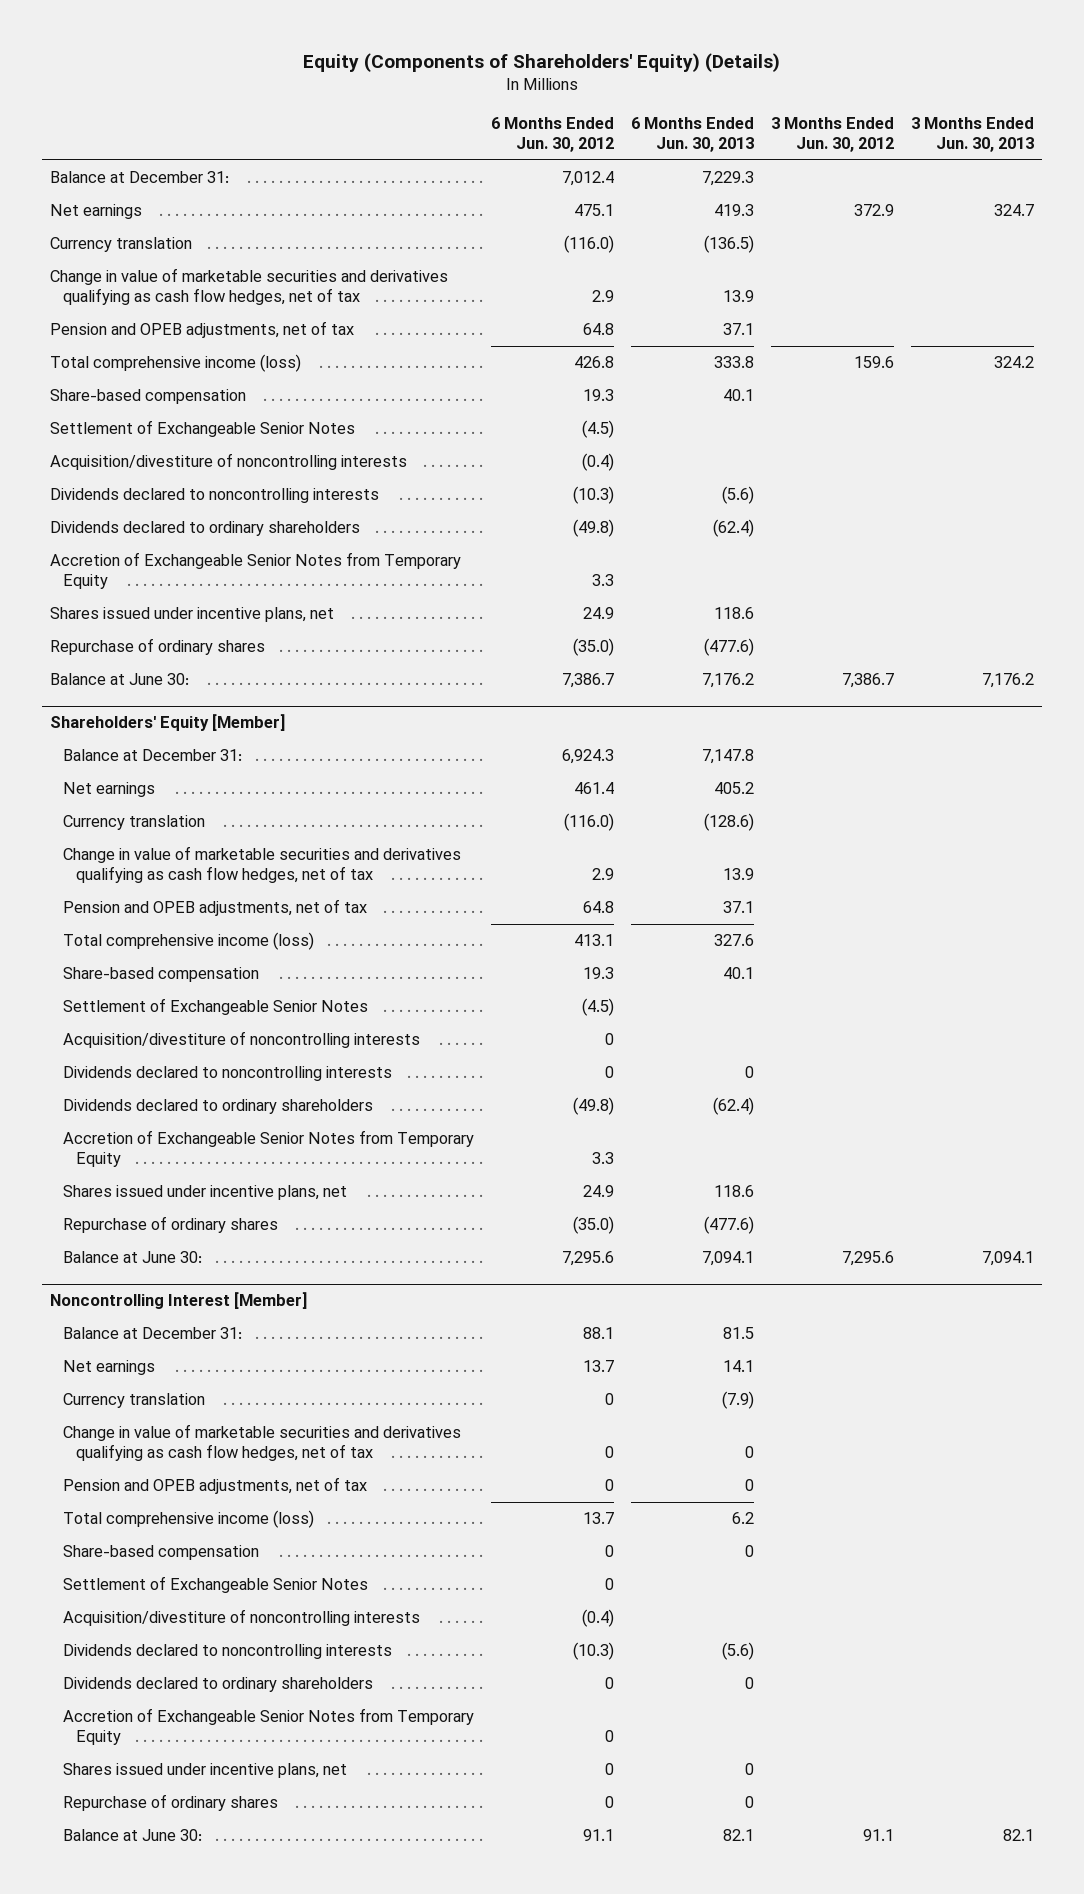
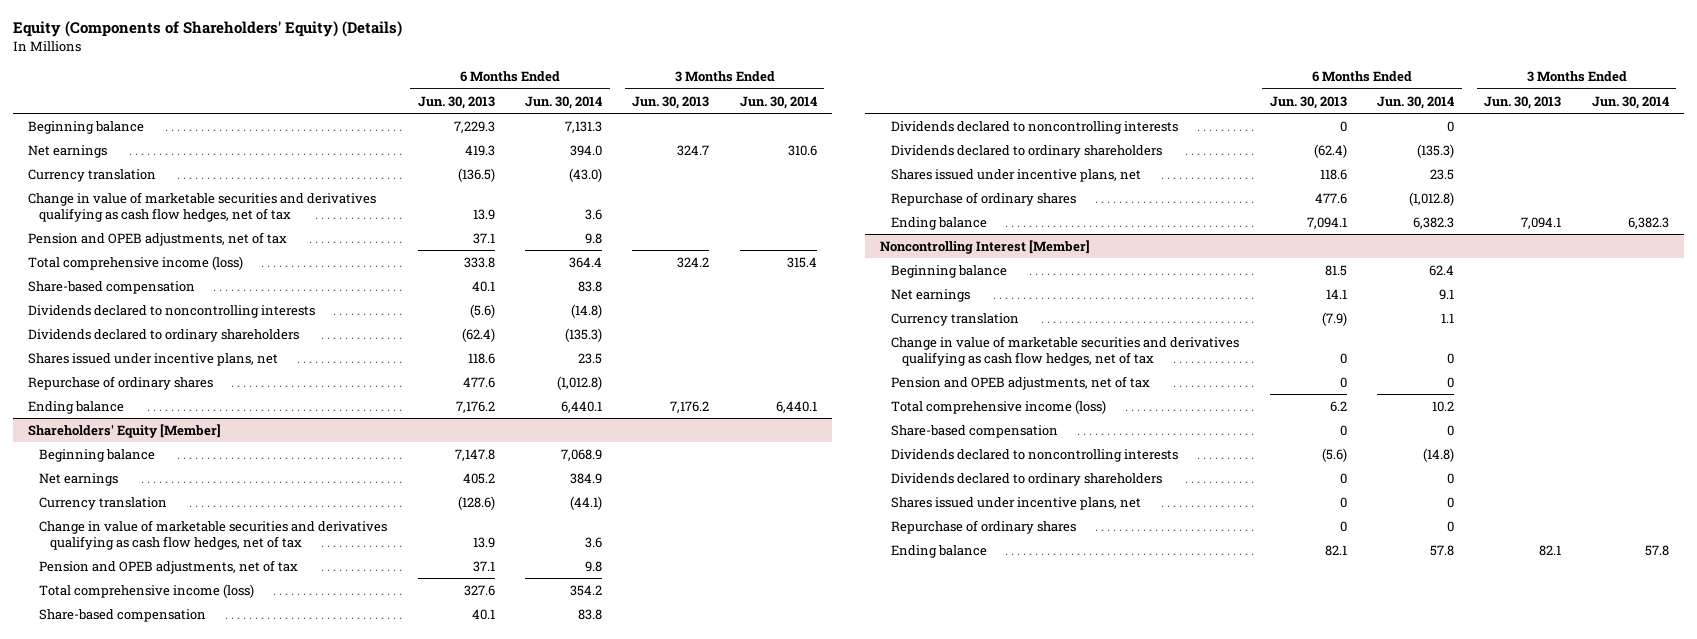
- | 6 Months Ended Jun. 30, 2012 | 6 Months Ended Jun. 30, 2013 | 3 Months Ended Jun. 30, 2012 | 3 Months Ended Jun. 30, 2013
+ | 6 Months Ended Jun. 30, 2013 | 6 Months Ended Jun. 30, 2014 | 3 Months Ended Jun. 30, 2013 | 3 Months Ended Jun. 30, 2014
- Balance at December 31: | 7,012.4 | 7,229.3 | |
+ Beginning balance | 7,229.3 | 7,131.3 | |
- Settlement of Exchangeable Senior Notes | (4.5) | | |
- Acquisition/divestiture of noncontrolling interests | (0.4) | | |
- Accretion of Exchangeable Senior Notes from Temporary Equity | 3.3 | | |
- Repurchase of ordinary shares | (35.0) | (477.6) | |
- Balance at June 30: | 7,386.7 | 7,176.2 | 7,386.7 | 7,176.2
+ Repurchase of ordinary shares | 477.6 | (1,012.8) | |
+ Ending balance | 7,176.2 | 6,440.1 | 7,176.2 | 6,440.1
@ Shareholders' Equity [Member]
- Balance at December 31: | 6,924.3 | 7,147.8 | |
+ Beginning balance | 7,147.8 | 7,068.9 | |
- Settlement of Exchangeable Senior Notes | (4.5) | | |
- Acquisition/divestiture of noncontrolling interests | 0 | | |
- Accretion of Exchangeable Senior Notes from Temporary Equity | 3.3 | | |
- Repurchase of ordinary shares | (35.0) | (477.6) | |
- Balance at June 30: | 7,295.6 | 7,094.1 | 7,295.6 | 7,094.1
+ Repurchase of ordinary shares | 477.6 | (1,012.8) | |
+ Ending balance | 7,094.1 | 6,382.3 | 7,094.1 | 6,382.3
@ Noncontrolling Interest [Member]
- Balance at December 31: | 88.1 | 81.5 | |
+ Beginning balance | 81.5 | 62.4 | |
- Settlement of Exchangeable Senior Notes | 0 | | |
- Acquisition/divestiture of noncontrolling interests | (0.4) | | |
- Accretion of Exchangeable Senior Notes from Temporary Equity | 0 | | |
- Balance at June 30: | 91.1 | 82.1 | 91.1 | 82.1
+ Ending balance | 82.1 | 57.8 | 82.1 | 57.8

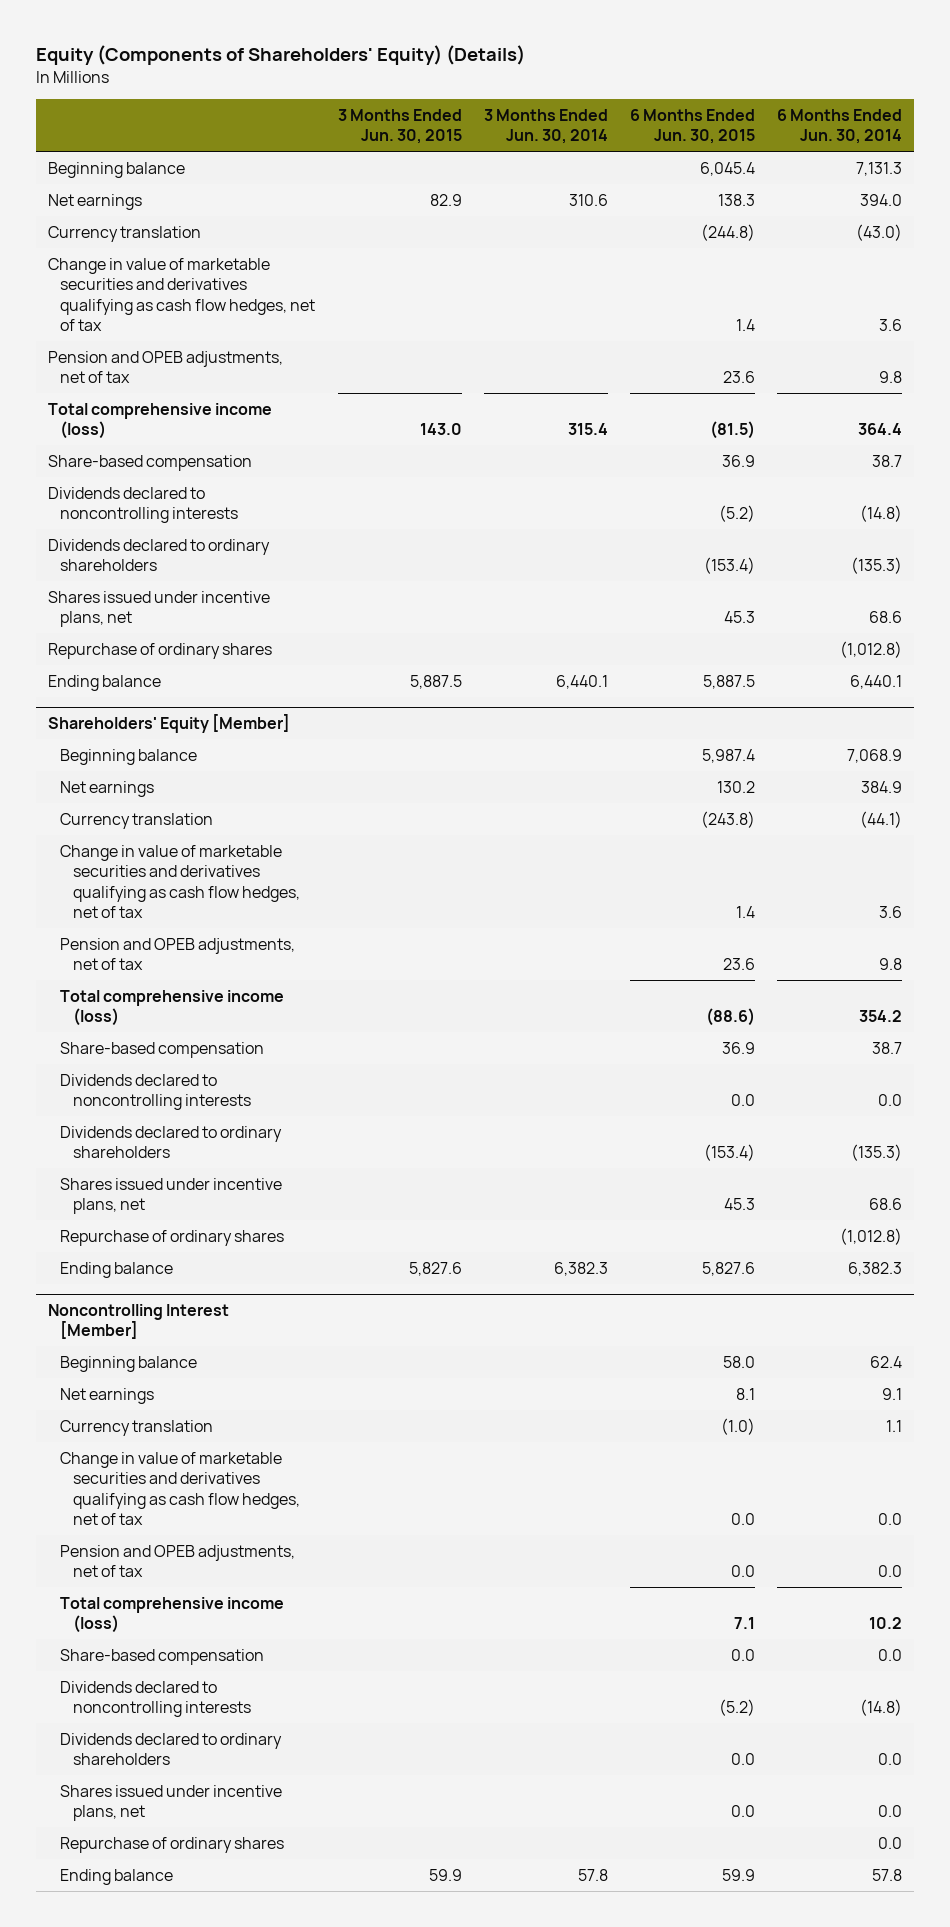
- | 6 Months Ended Jun. 30, 2013 | 6 Months Ended Jun. 30, 2014 | 3 Months Ended Jun. 30, 2013 | 3 Months Ended Jun. 30, 2014
+ | 3 Months Ended Jun. 30, 2015 | 3 Months Ended Jun. 30, 2014 | 6 Months Ended Jun. 30, 2015 | 6 Months Ended Jun. 30, 2014
- Share-based compensation | 40.1 | 83.8 | |
+ Share-based compensation | | | 36.9 | 38.7
- Shares issued under incentive plans, net | 118.6 | 23.5 | |
+ Shares issued under incentive plans, net | | | 45.3 | 68.6
@ Shareholders' Equity [Member]
- Share-based compensation | 40.1 | 83.8 | |
- Dividends declared to noncontrolling interests | 0 | 0 | |
+ Share-based compensation | | | 36.9 | 38.7
+ Dividends declared to noncontrolling interests | | | 0.0 | 0.0
- Shares issued under incentive plans, net | 118.6 | 23.5 | |
+ Shares issued under incentive plans, net | | | 45.3 | 68.6
@ Noncontrolling Interest [Member]
- Change in value of marketable securities and derivatives qualifying as cash flow hedges, net of tax | 0 | 0 | |
- Pension and OPEB adjustments, net of tax | 0 | 0 | |
+ Change in value of marketable securities and derivatives qualifying as cash flow hedges, net of tax | | | 0.0 | 0.0
+ Pension and OPEB adjustments, net of tax | | | 0.0 | 0.0
- Share-based compensation | 0 | 0 | |
+ Share-based compensation | | | 0.0 | 0.0
- Dividends declared to ordinary shareholders | 0 | 0 | |
- Shares issued under incentive plans, net | 0 | 0 | |
- Repurchase of ordinary shares | 0 | 0 | |
+ Dividends declared to ordinary shareholders | | | 0.0 | 0.0
+ Shares issued under incentive plans, net | | | 0.0 | 0.0
+ Repurchase of ordinary shares | | | | 0.0

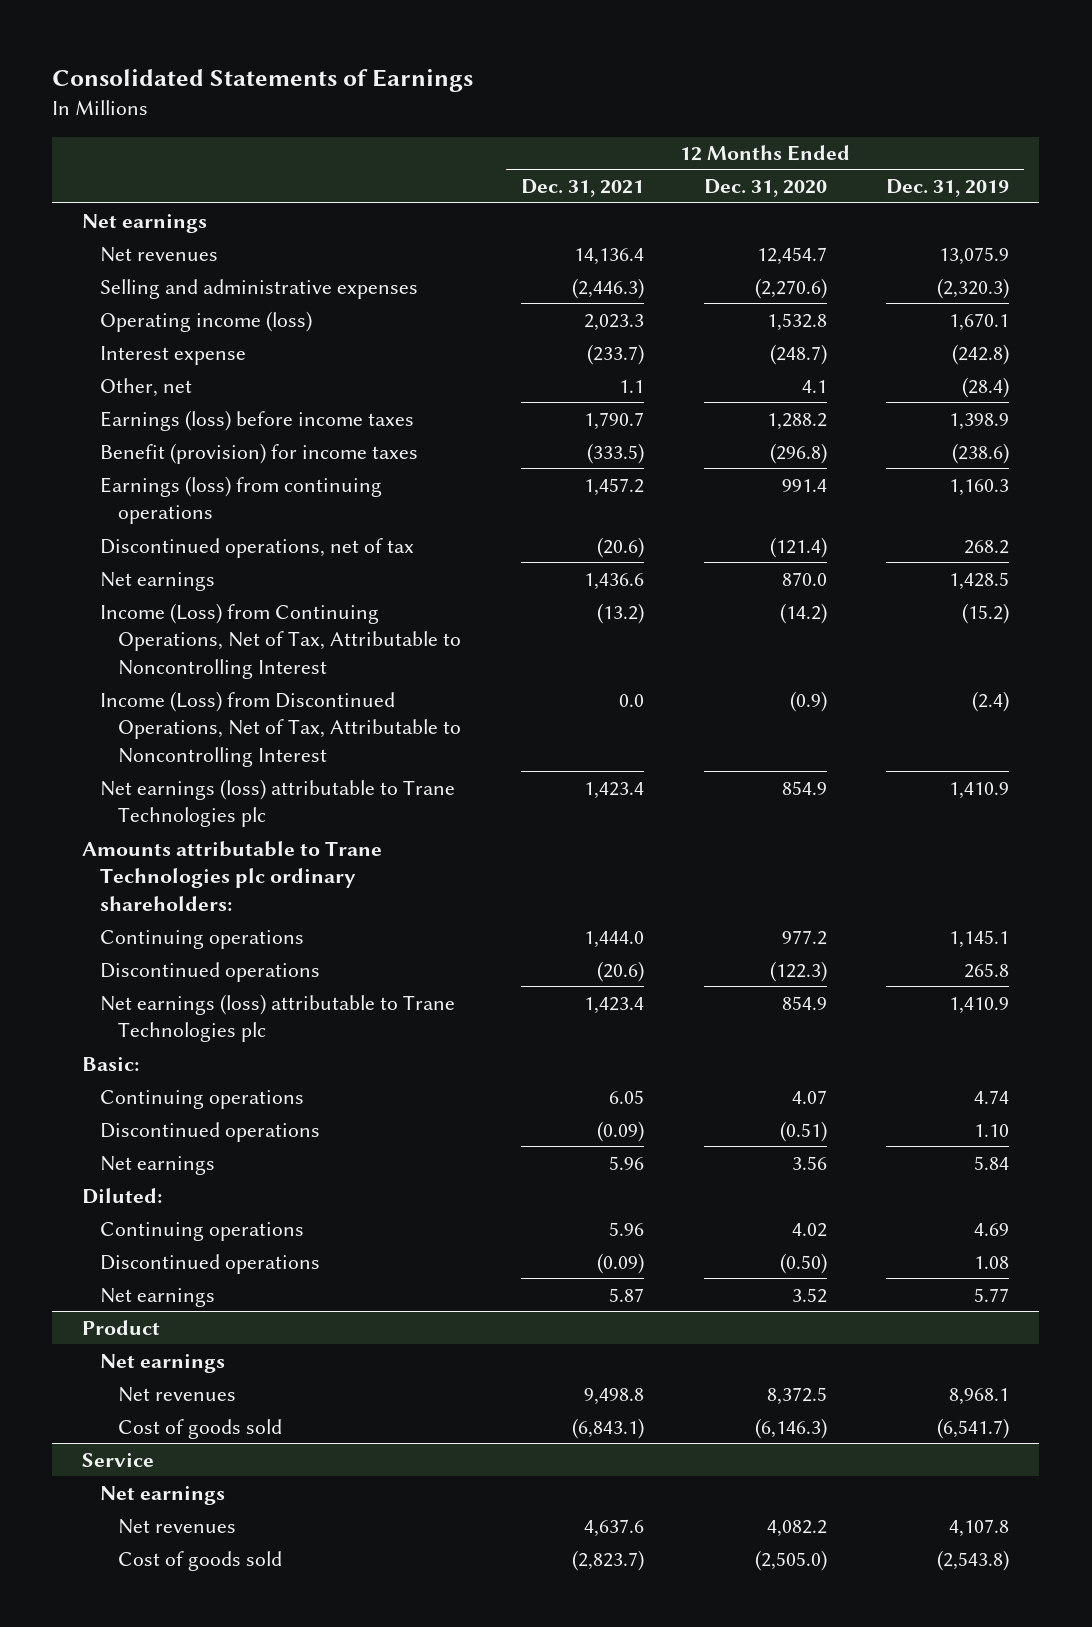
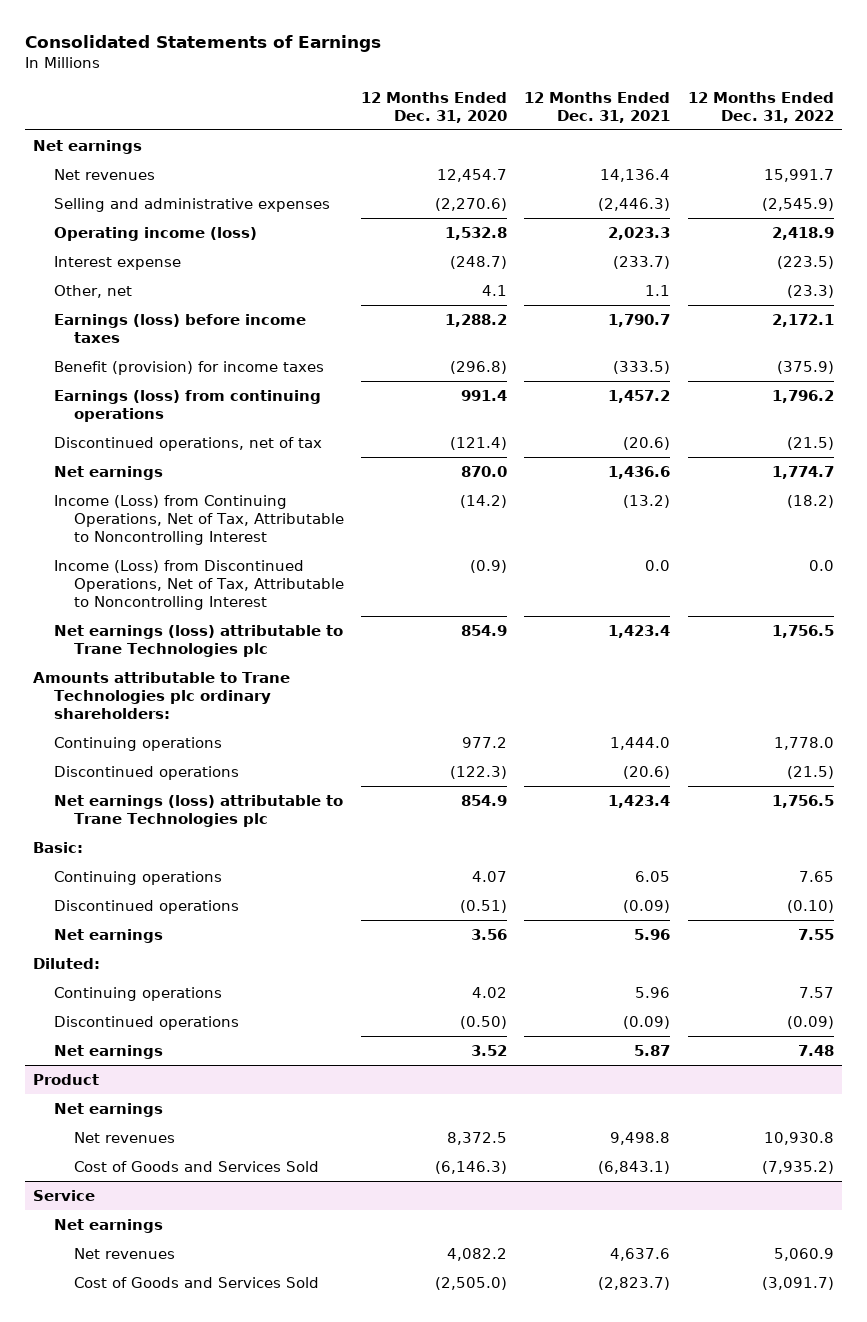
- | 12 Months Ended Dec. 31, 2021 | 12 Months Ended Dec. 31, 2020 | 12 Months Ended Dec. 31, 2019
+ | 12 Months Ended Dec. 31, 2020 | 12 Months Ended Dec. 31, 2021 | 12 Months Ended Dec. 31, 2022
@ Product
- Cost of goods sold | (6,843.1) | (6,146.3) | (6,541.7)
+ Cost of Goods and Services Sold | (6,146.3) | (6,843.1) | (7,935.2)
@ Service
- Cost of goods sold | (2,823.7) | (2,505.0) | (2,543.8)
+ Cost of Goods and Services Sold | (2,505.0) | (2,823.7) | (3,091.7)

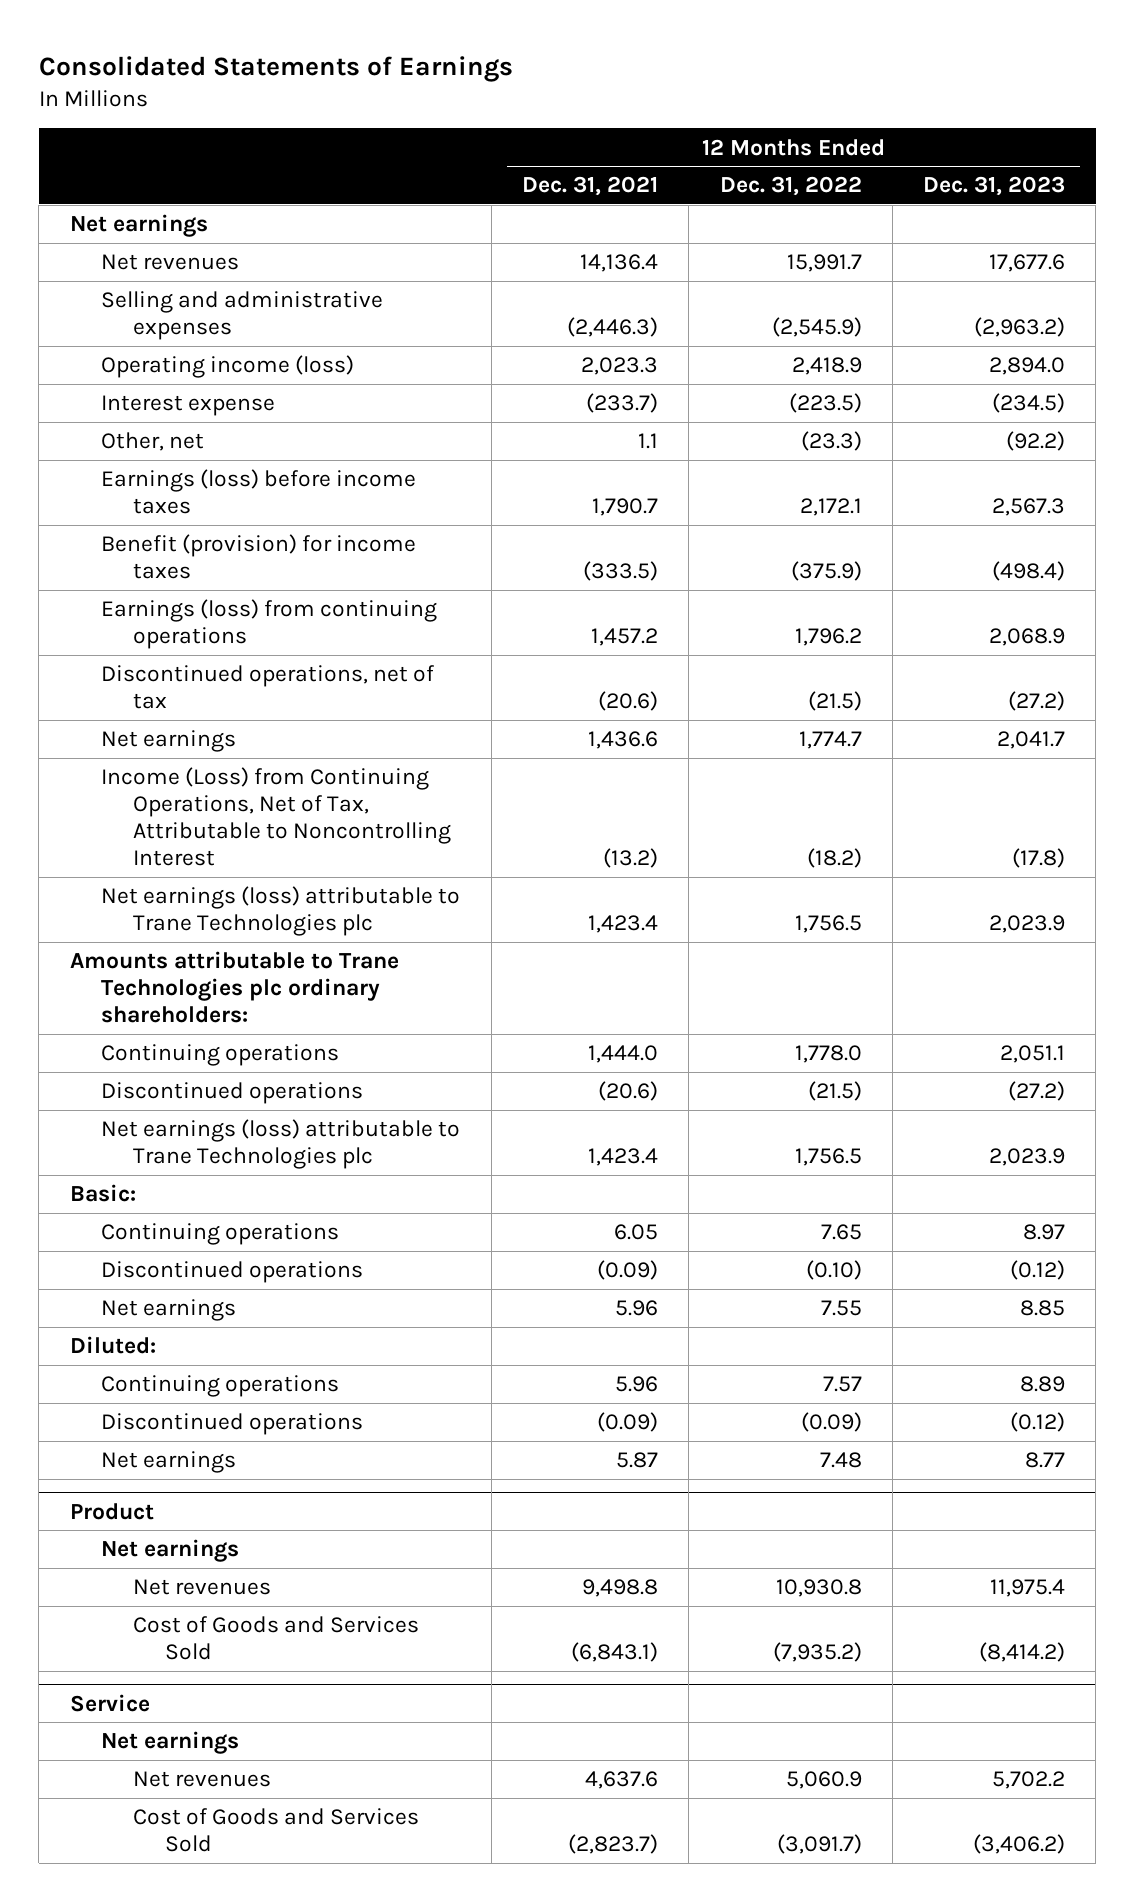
- | 12 Months Ended Dec. 31, 2020 | 12 Months Ended Dec. 31, 2021 | 12 Months Ended Dec. 31, 2022
+ | 12 Months Ended Dec. 31, 2021 | 12 Months Ended Dec. 31, 2022 | 12 Months Ended Dec. 31, 2023
- Income (Loss) from Discontinued Operations, Net of Tax, Attributable to Noncontrolling Interest | (0.9) | 0.0 | 0.0

